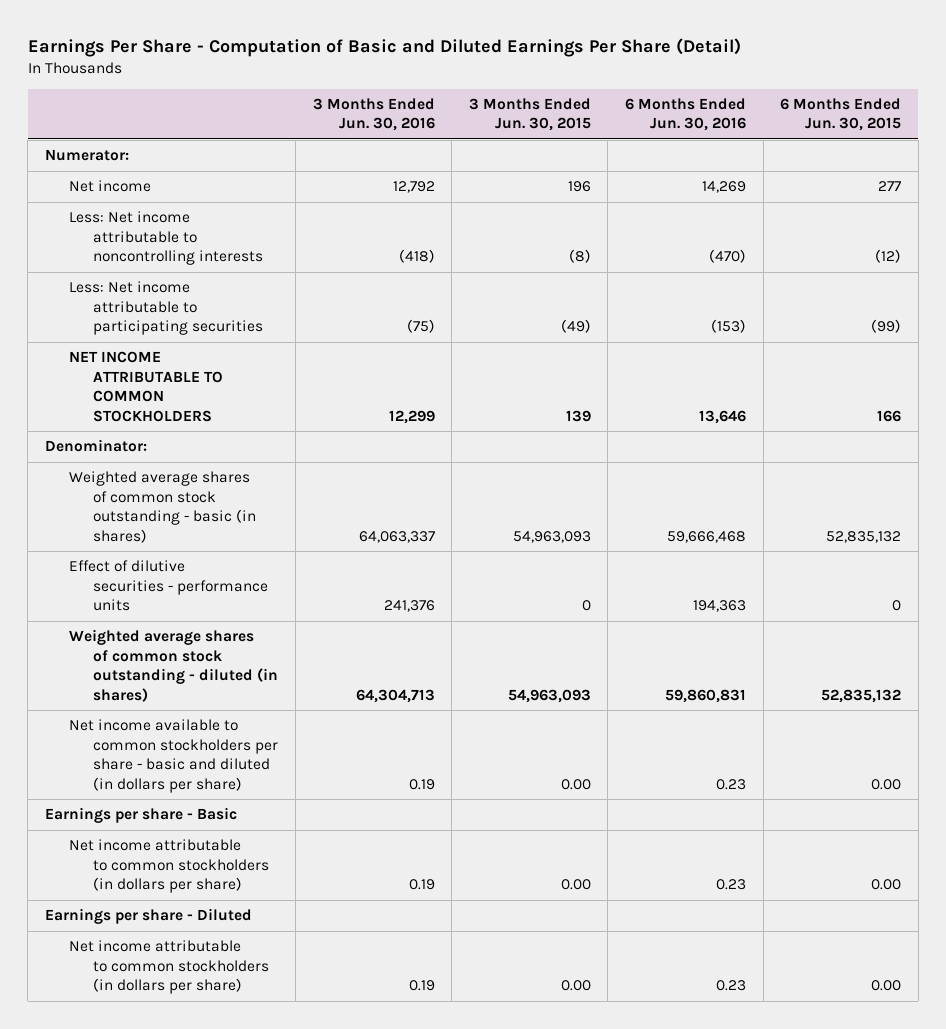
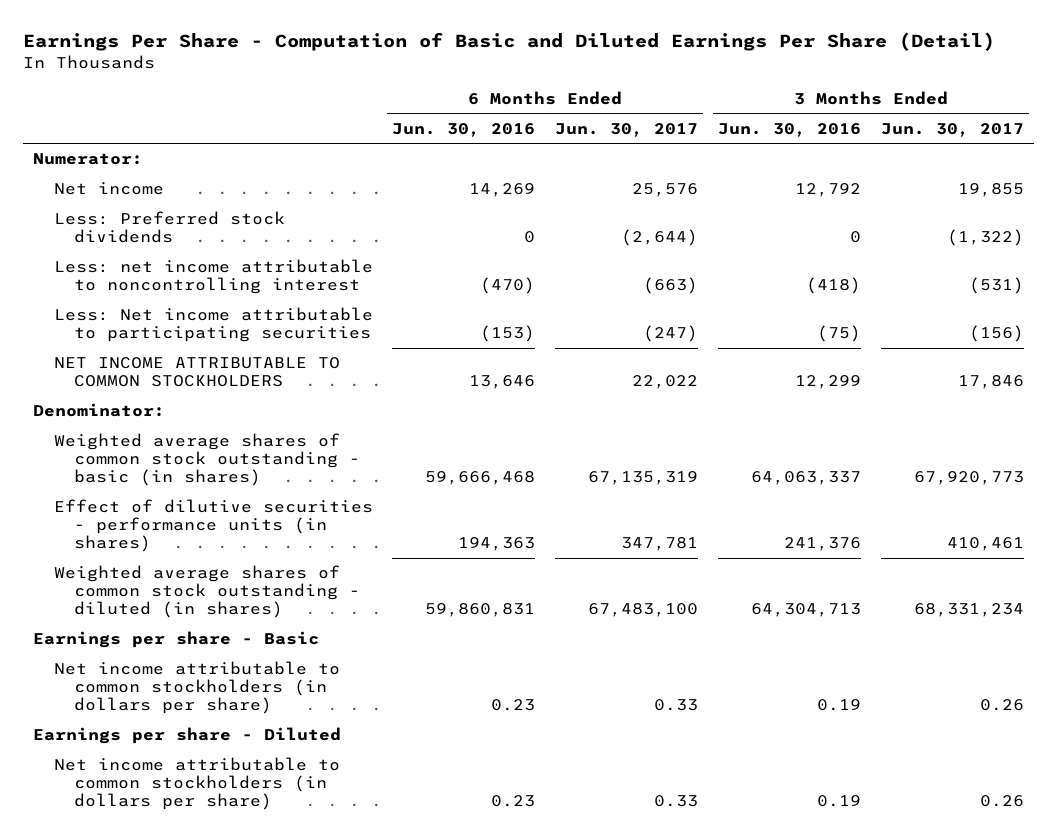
- | 3 Months Ended Jun. 30, 2016 | 3 Months Ended Jun. 30, 2015 | 6 Months Ended Jun. 30, 2016 | 6 Months Ended Jun. 30, 2015
+ | 6 Months Ended Jun. 30, 2016 | 6 Months Ended Jun. 30, 2017 | 3 Months Ended Jun. 30, 2016 | 3 Months Ended Jun. 30, 2017
- Less: Net income attributable to noncontrolling interests | (418) | (8) | (470) | (12)
+ Less: Preferred stock dividends | 0 | (2,644) | 0 | (1,322)
+ Less: net income attributable to noncontrolling interest | (470) | (663) | (418) | (531)
- Effect of dilutive securities - performance units | 241,376 | 0 | 194,363 | 0
+ Effect of dilutive securities - performance units (in shares) | 194,363 | 347,781 | 241,376 | 410,461
- Net income available to common stockholders per share - basic and diluted (in dollars per share) | 0.19 | 0.00 | 0.23 | 0.00

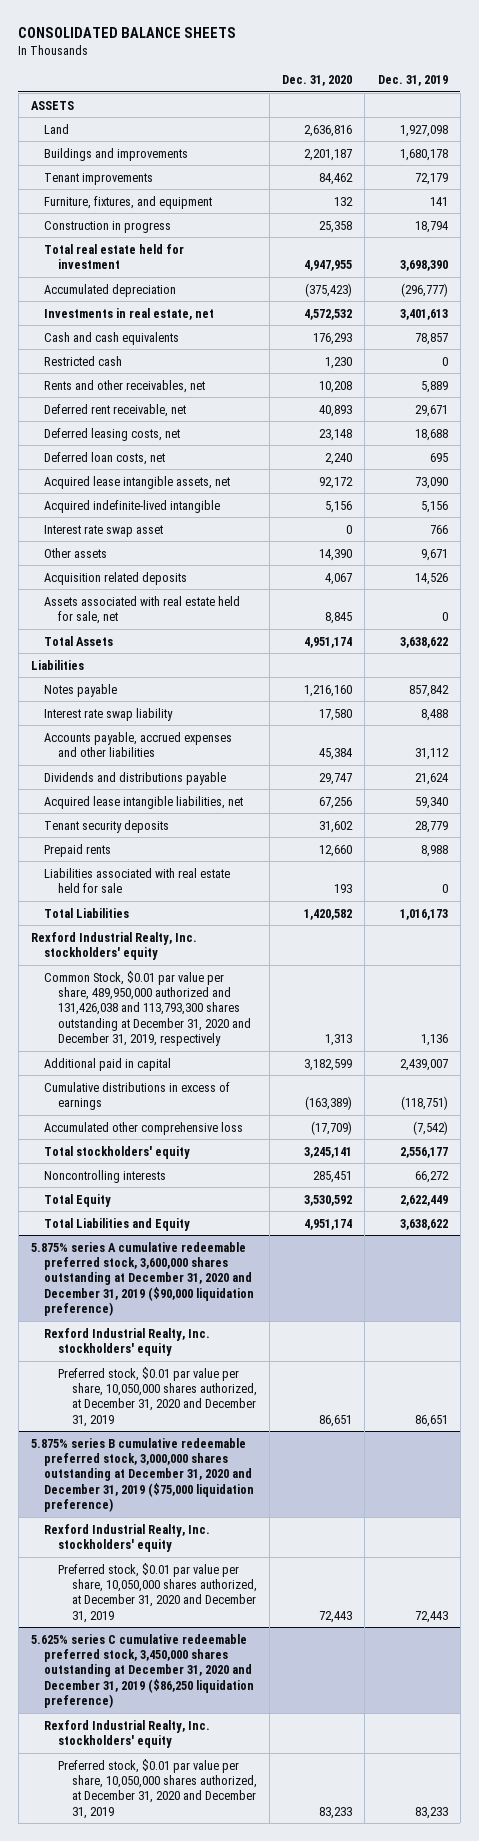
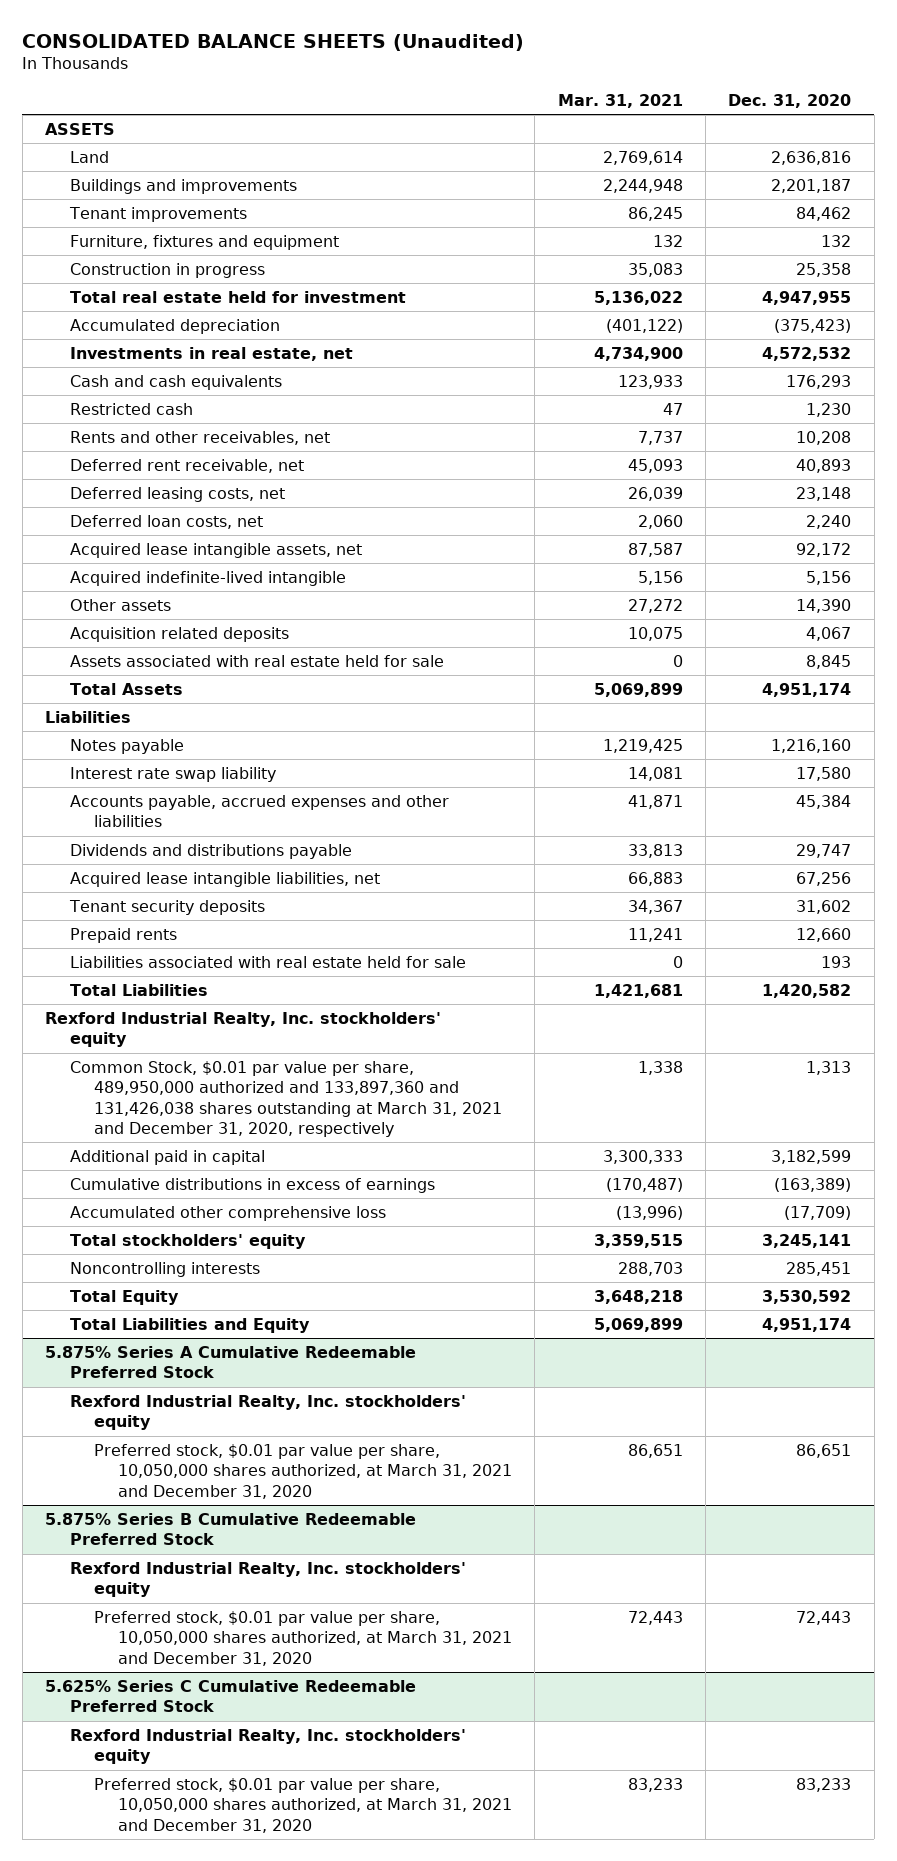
- CONSOLIDATED BALANCE SHEETS
+ CONSOLIDATED BALANCE SHEETS (Unaudited)
- | Dec. 31, 2020 | Dec. 31, 2019
+ | Mar. 31, 2021 | Dec. 31, 2020
- Furniture, fixtures, and equipment | 132 | 141
+ Furniture, fixtures and equipment | 132 | 132
- Interest rate swap asset | 0 | 766
- Assets associated with real estate held for sale, net | 8,845 | 0
+ Assets associated with real estate held for sale | 0 | 8,845
- Common Stock, $0.01 par value per share, 489,950,000 authorized and 131,426,038 and 113,793,300 shares outstanding at December 31, 2020 and December 31, 2019, respectively | 1,313 | 1,136
+ Common Stock, $0.01 par value per share, 489,950,000 authorized and 133,897,360 and 131,426,038 shares outstanding at March 31, 2021 and December 31, 2020, respectively | 1,338 | 1,313
- 5.875% series A cumulative redeemable preferred stock, 3,600,000 shares outstanding at December 31, 2020 and December 31, 2019 ($90,000 liquidation preference)
+ 5.875% Series A Cumulative Redeemable Preferred Stock
- Preferred stock, $0.01 par value per share, 10,050,000 shares authorized, at December 31, 2020 and December 31, 2019 | 86,651 | 86,651
- 5.875% series B cumulative redeemable preferred stock, 3,000,000 shares outstanding at December 31, 2020 and December 31, 2019 ($75,000 liquidation preference)
+ Preferred stock, $0.01 par value per share, 10,050,000 shares authorized, at March 31, 2021 and December 31, 2020 | 86,651 | 86,651
+ 5.875% Series B Cumulative Redeemable Preferred Stock
- Preferred stock, $0.01 par value per share, 10,050,000 shares authorized, at December 31, 2020 and December 31, 2019 | 72,443 | 72,443
- 5.625% series C cumulative redeemable preferred stock, 3,450,000 shares outstanding at December 31, 2020 and December 31, 2019 ($86,250 liquidation preference)
+ Preferred stock, $0.01 par value per share, 10,050,000 shares authorized, at March 31, 2021 and December 31, 2020 | 72,443 | 72,443
+ 5.625% Series C Cumulative Redeemable Preferred Stock
- Preferred stock, $0.01 par value per share, 10,050,000 shares authorized, at December 31, 2020 and December 31, 2019 | 83,233 | 83,233
+ Preferred stock, $0.01 par value per share, 10,050,000 shares authorized, at March 31, 2021 and December 31, 2020 | 83,233 | 83,233

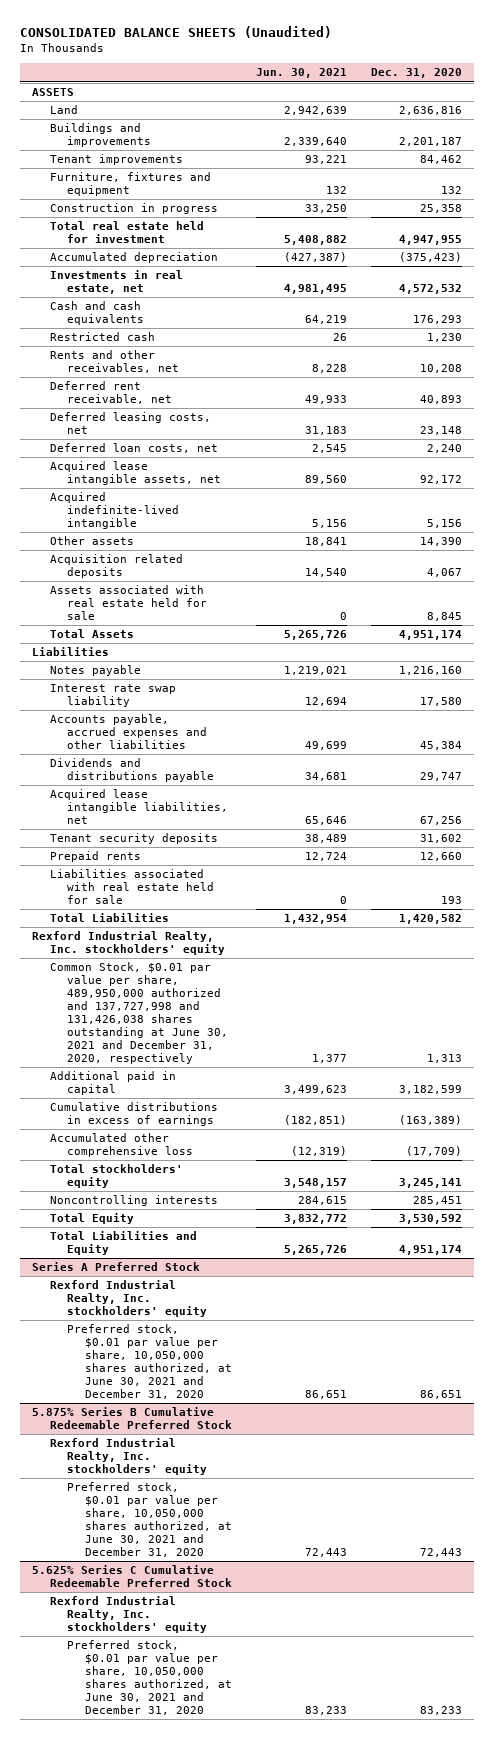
- | Mar. 31, 2021 | Dec. 31, 2020
+ | Jun. 30, 2021 | Dec. 31, 2020
- Common Stock, $0.01 par value per share, 489,950,000 authorized and 133,897,360 and 131,426,038 shares outstanding at March 31, 2021 and December 31, 2020, respectively | 1,338 | 1,313
+ Common Stock, $0.01 par value per share, 489,950,000 authorized and 137,727,998 and 131,426,038 shares outstanding at June 30, 2021 and December 31, 2020, respectively | 1,377 | 1,313
- 5.875% Series A Cumulative Redeemable Preferred Stock
+ Series A Preferred Stock
- Preferred stock, $0.01 par value per share, 10,050,000 shares authorized, at March 31, 2021 and December 31, 2020 | 86,651 | 86,651
+ Preferred stock, $0.01 par value per share, 10,050,000 shares authorized, at June 30, 2021 and December 31, 2020 | 86,651 | 86,651
@ 5.875% Series B Cumulative Redeemable Preferred Stock
- Preferred stock, $0.01 par value per share, 10,050,000 shares authorized, at March 31, 2021 and December 31, 2020 | 72,443 | 72,443
+ Preferred stock, $0.01 par value per share, 10,050,000 shares authorized, at June 30, 2021 and December 31, 2020 | 72,443 | 72,443
@ 5.625% Series C Cumulative Redeemable Preferred Stock
- Preferred stock, $0.01 par value per share, 10,050,000 shares authorized, at March 31, 2021 and December 31, 2020 | 83,233 | 83,233
+ Preferred stock, $0.01 par value per share, 10,050,000 shares authorized, at June 30, 2021 and December 31, 2020 | 83,233 | 83,233

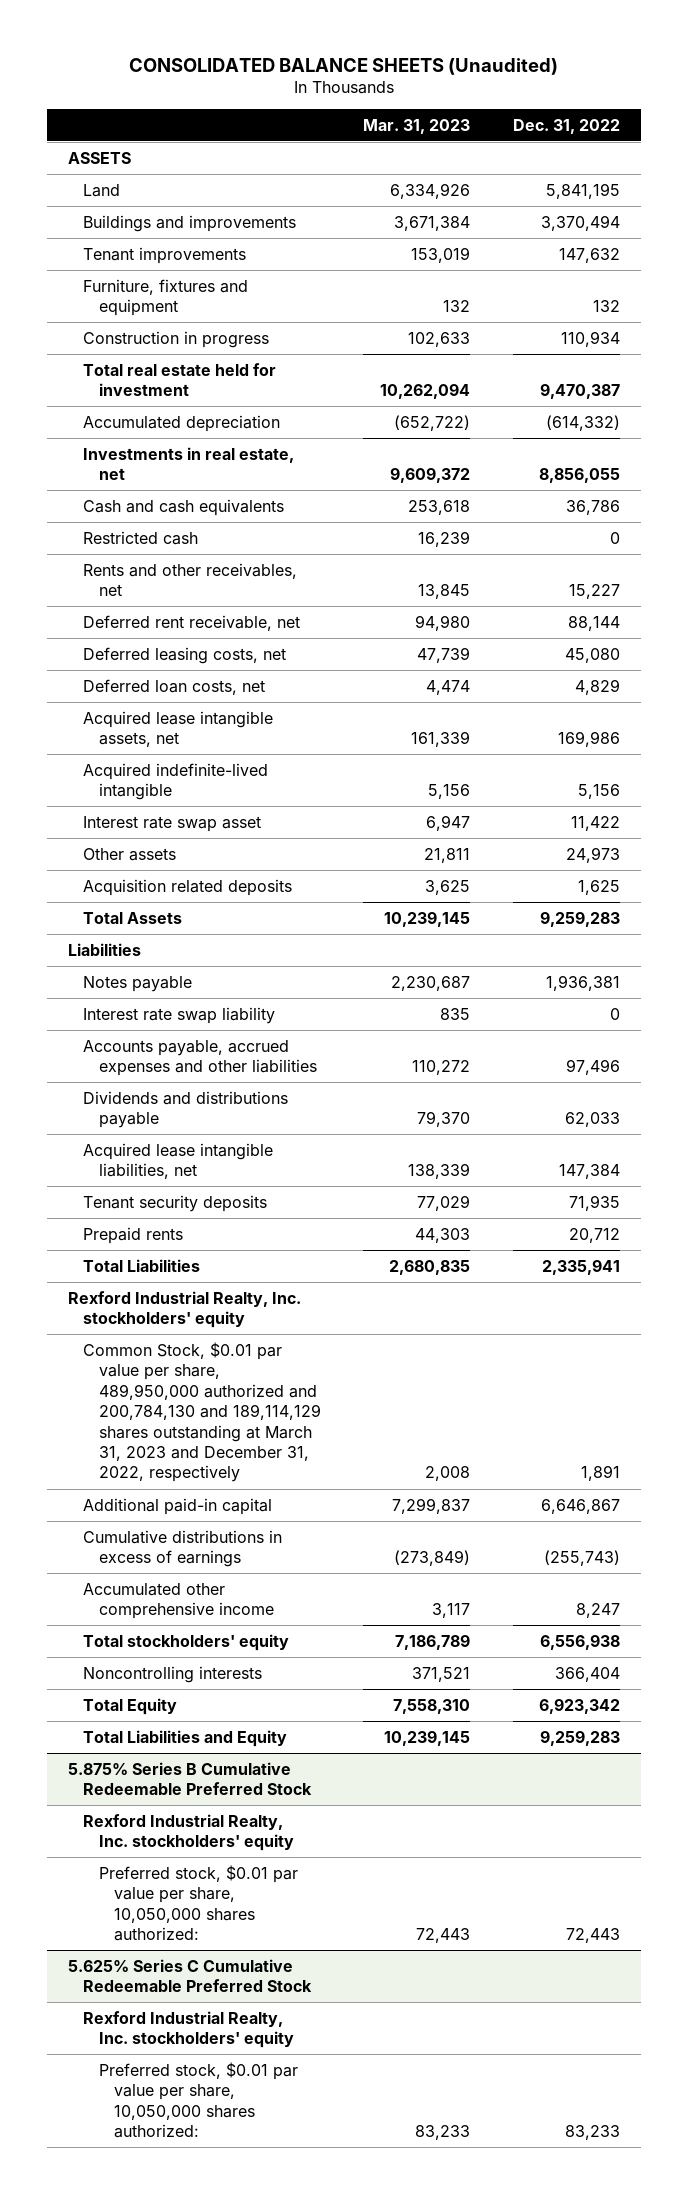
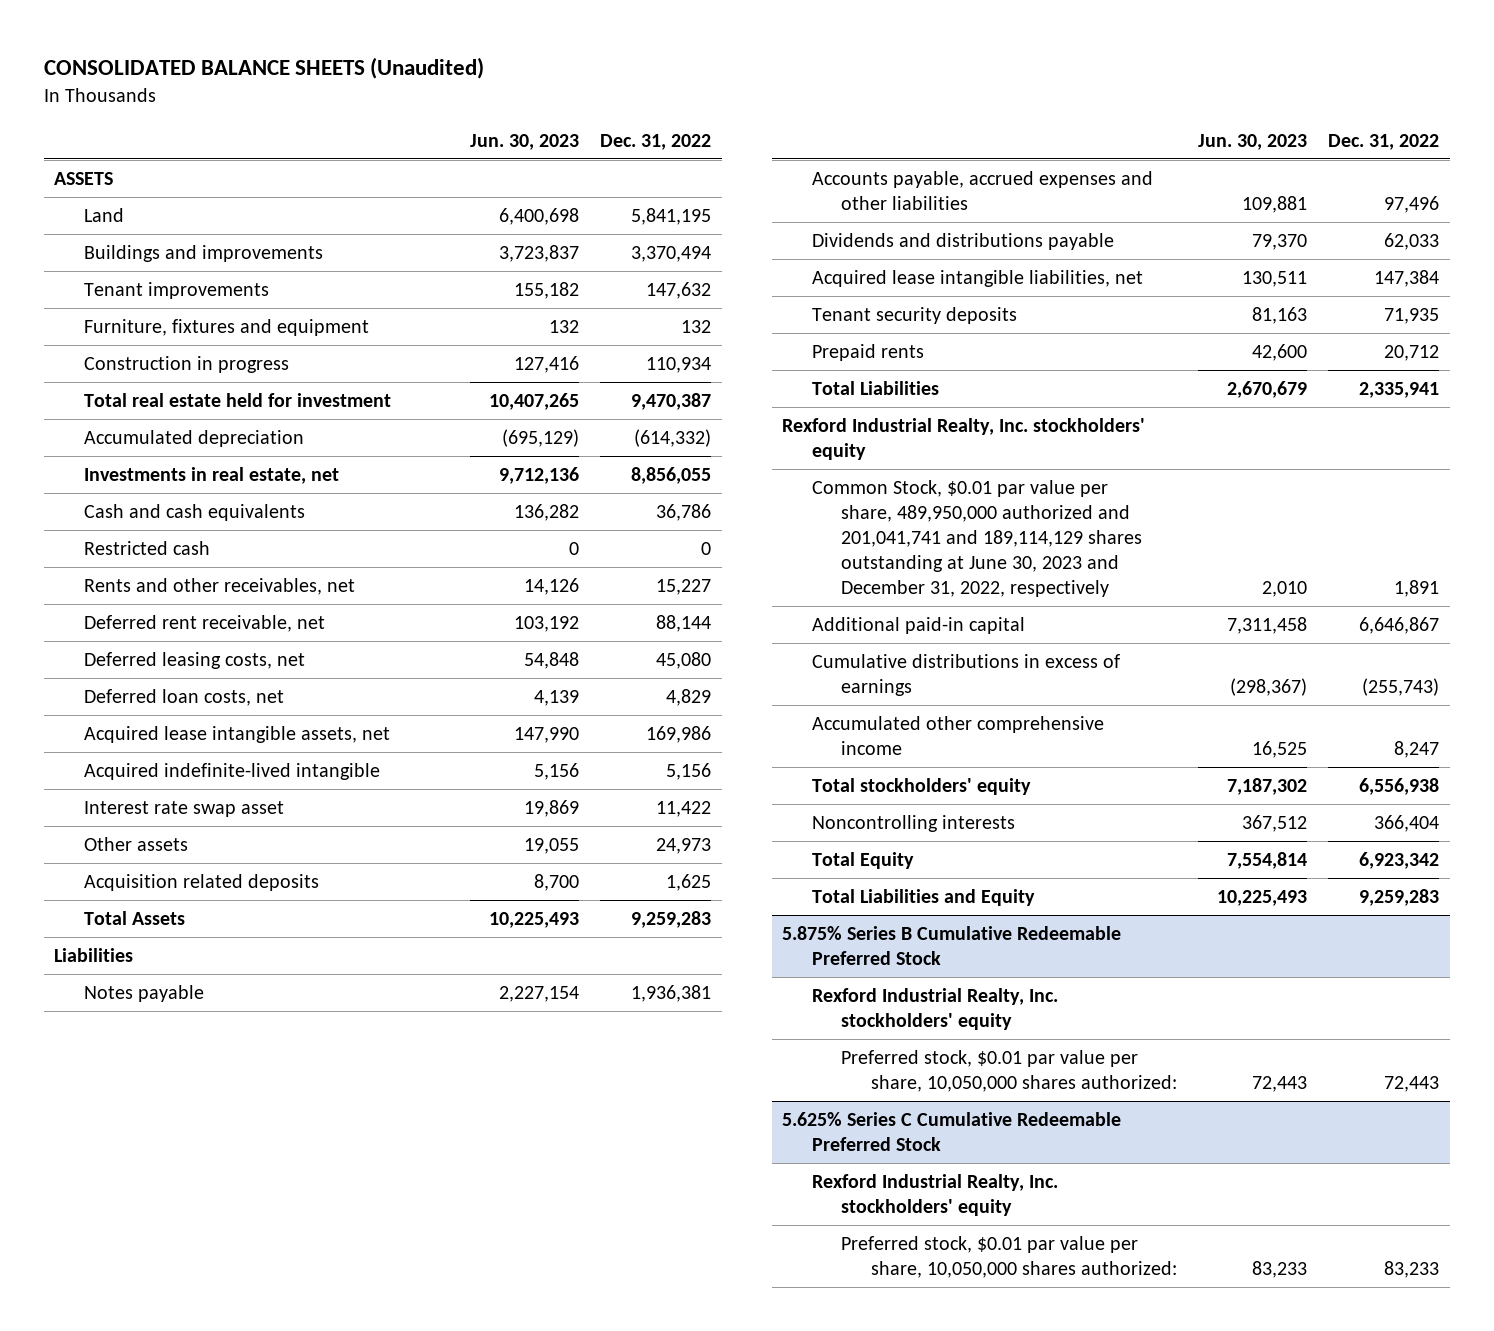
- | Mar. 31, 2023 | Dec. 31, 2022
+ | Jun. 30, 2023 | Dec. 31, 2022
- Interest rate swap liability | 835 | 0
- Common Stock, $0.01 par value per share, 489,950,000 authorized and 200,784,130 and 189,114,129 shares outstanding at March 31, 2023 and December 31, 2022, respectively | 2,008 | 1,891
+ Common Stock, $0.01 par value per share, 489,950,000 authorized and 201,041,741 and 189,114,129 shares outstanding at June 30, 2023 and December 31, 2022, respectively | 2,010 | 1,891

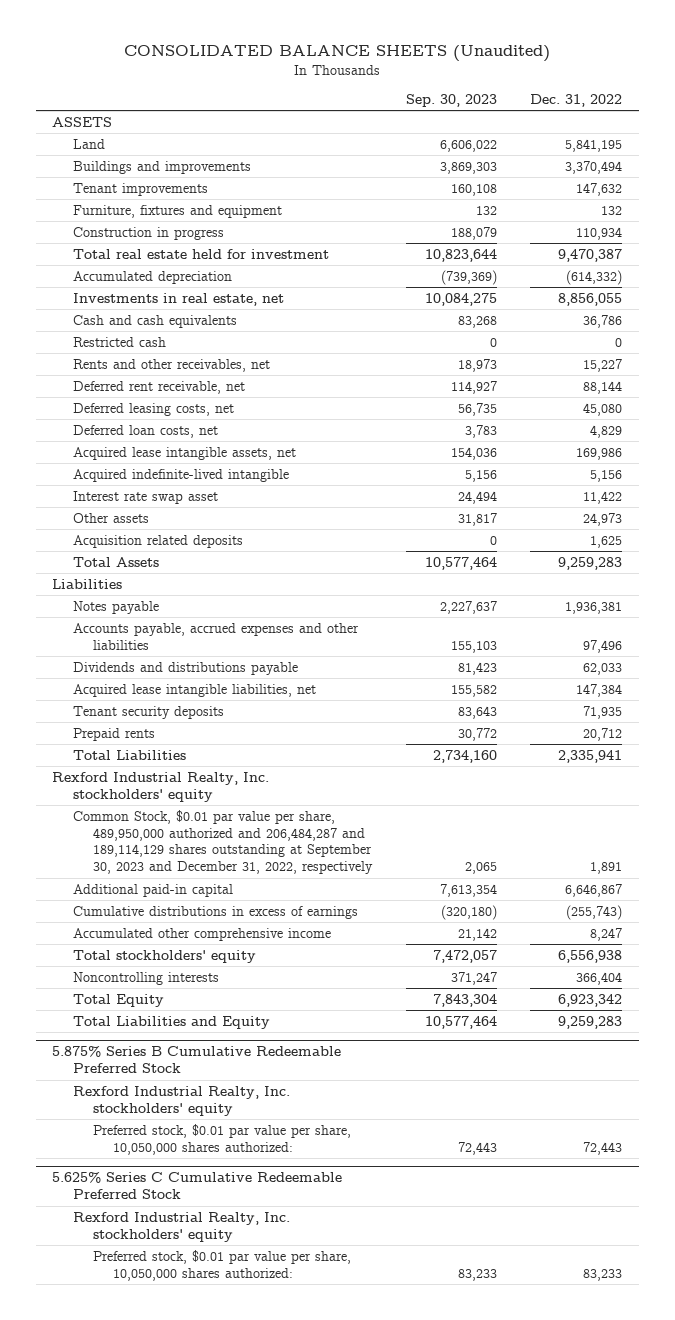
- | Jun. 30, 2023 | Dec. 31, 2022
+ | Sep. 30, 2023 | Dec. 31, 2022
- Common Stock, $0.01 par value per share, 489,950,000 authorized and 201,041,741 and 189,114,129 shares outstanding at June 30, 2023 and December 31, 2022, respectively | 2,010 | 1,891
+ Common Stock, $0.01 par value per share, 489,950,000 authorized and 206,484,287 and 189,114,129 shares outstanding at September 30, 2023 and December 31, 2022, respectively | 2,065 | 1,891

